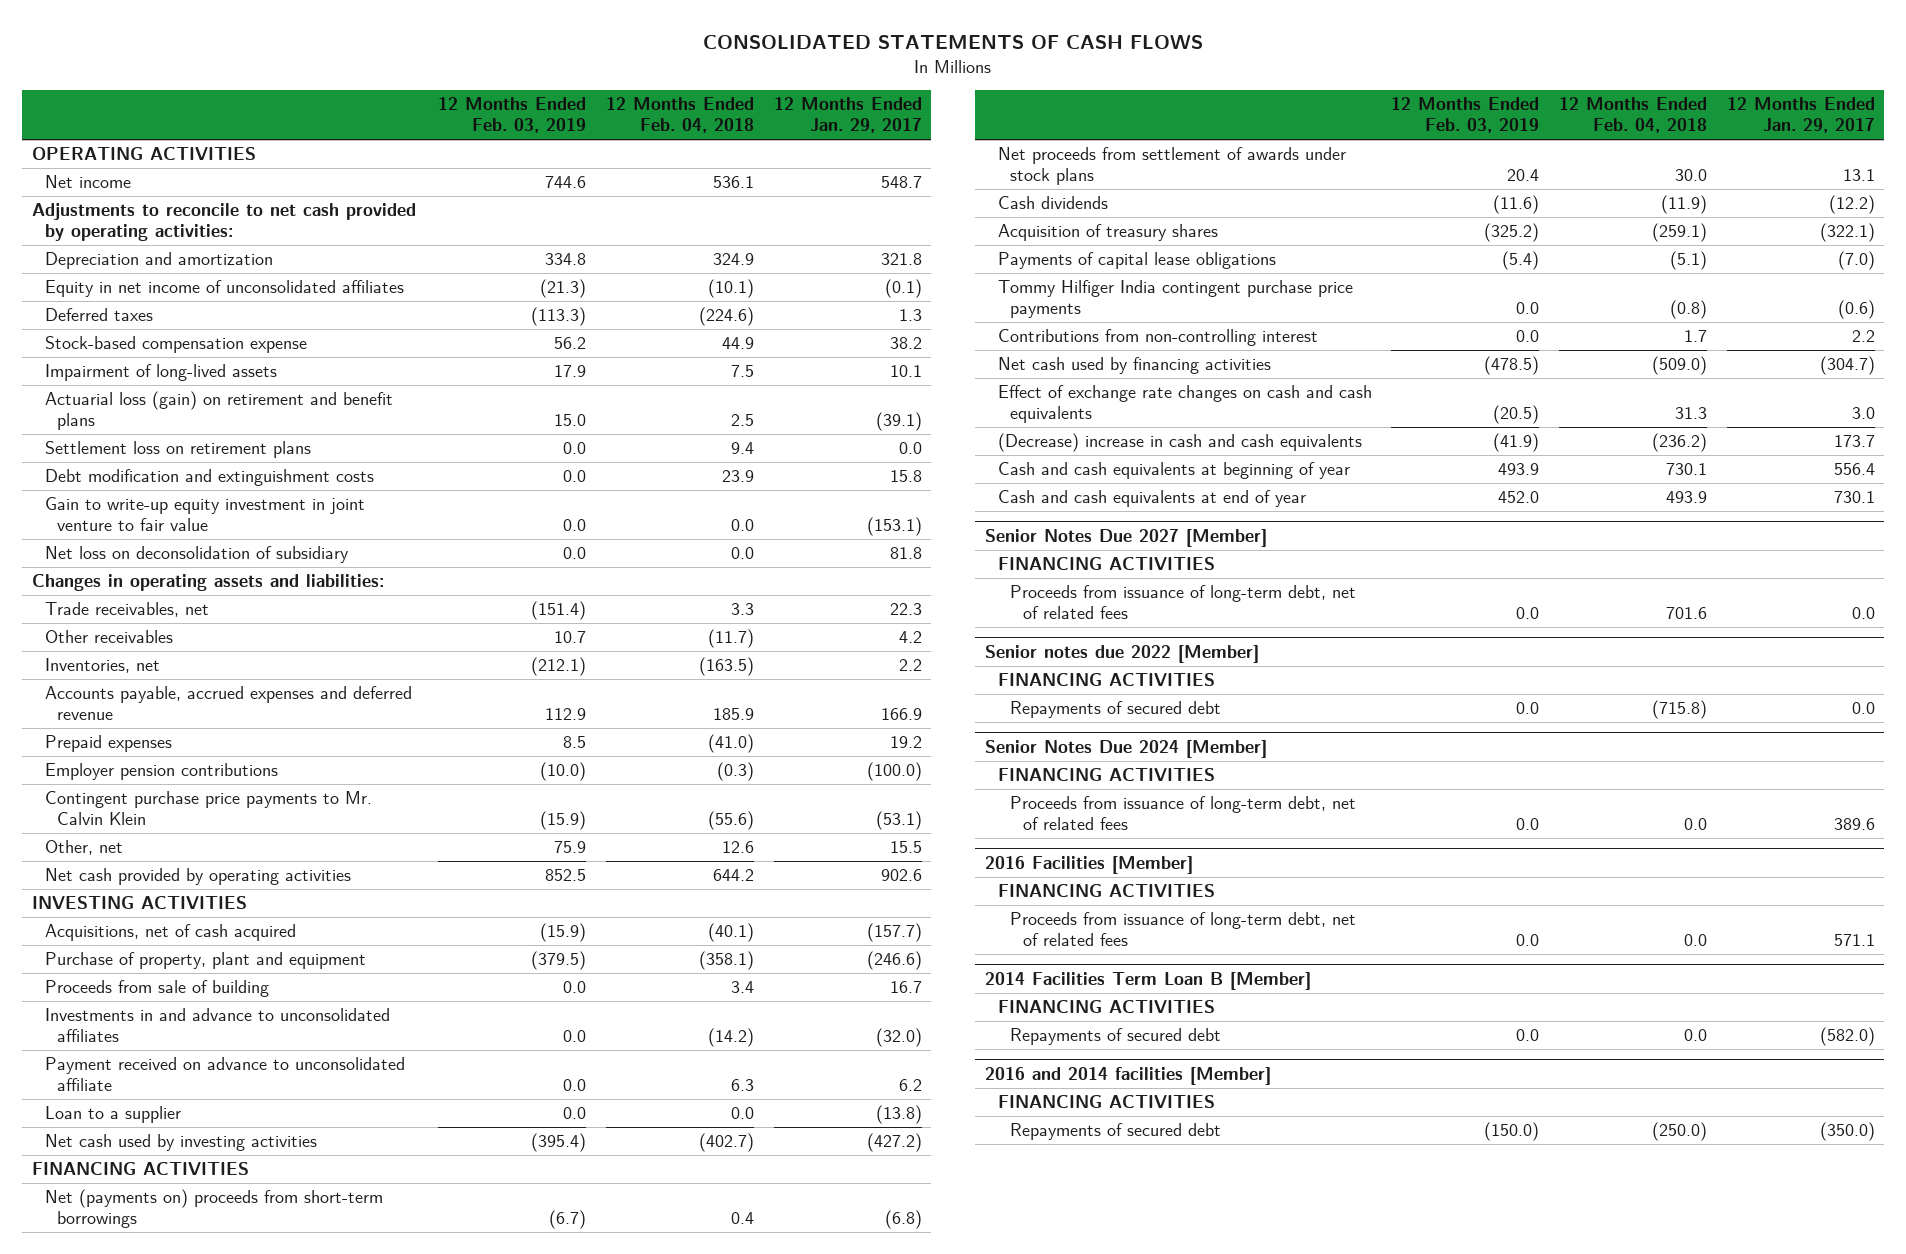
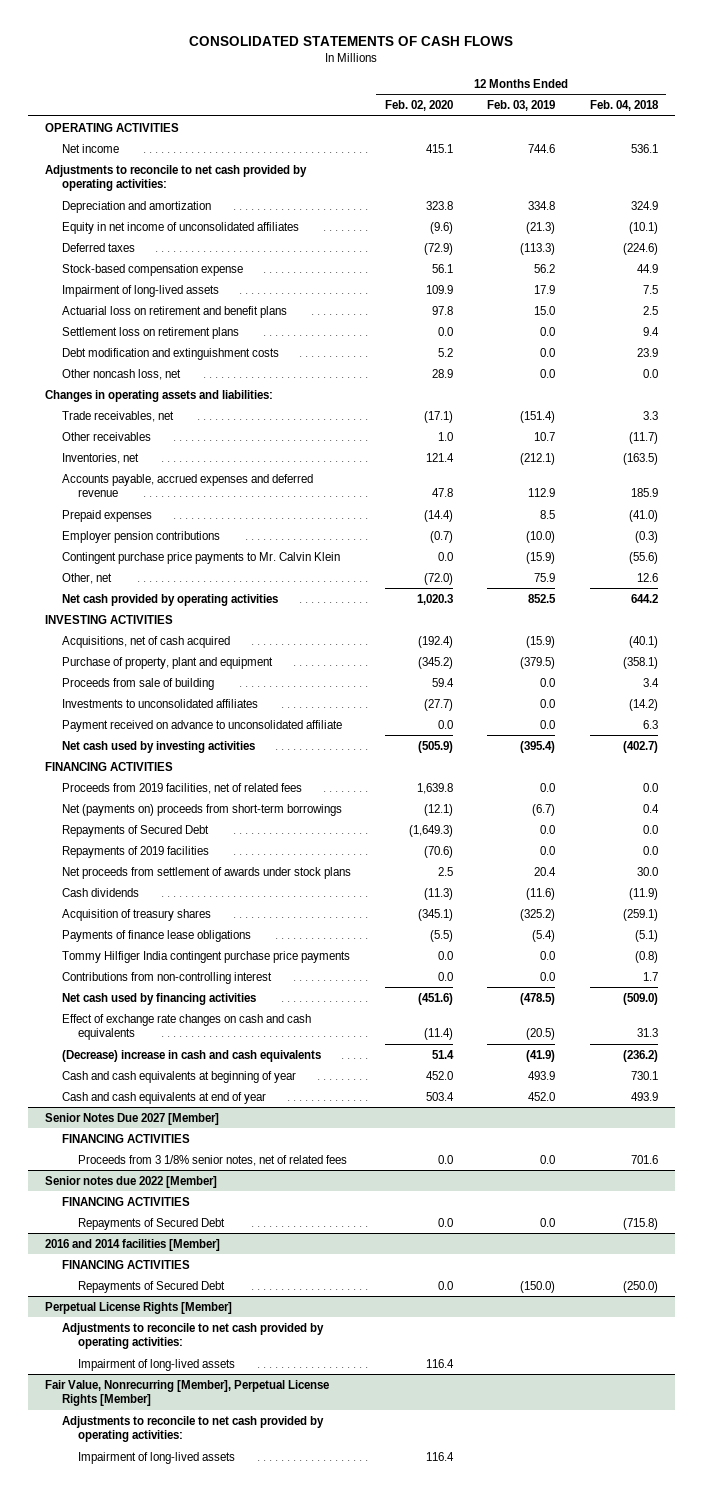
- | 12 Months Ended Feb. 03, 2019 | 12 Months Ended Feb. 04, 2018 | 12 Months Ended Jan. 29, 2017
+ | 12 Months Ended Feb. 02, 2020 | 12 Months Ended Feb. 03, 2019 | 12 Months Ended Feb. 04, 2018
- Actuarial loss (gain) on retirement and benefit plans | 15.0 | 2.5 | (39.1)
+ Actuarial loss on retirement and benefit plans | 97.8 | 15.0 | 2.5
- Gain to write-up equity investment in joint venture to fair value | 0.0 | 0.0 | (153.1)
- Net loss on deconsolidation of subsidiary | 0.0 | 0.0 | 81.8
+ Other noncash loss, net | 28.9 | 0.0 | 0.0
- Investments in and advance to unconsolidated affiliates | 0.0 | (14.2) | (32.0)
+ Investments to unconsolidated affiliates | (27.7) | 0.0 | (14.2)
- Loan to a supplier | 0.0 | 0.0 | (13.8)
+ Proceeds from 2019 facilities, net of related fees | 1,639.8 | 0.0 | 0.0
+ Repayments of Secured Debt | (1,649.3) | 0.0 | 0.0
+ Repayments of 2019 facilities | (70.6) | 0.0 | 0.0
- Payments of capital lease obligations | (5.4) | (5.1) | (7.0)
+ Payments of finance lease obligations | (5.5) | (5.4) | (5.1)
@ Senior Notes Due 2027 [Member]
- Proceeds from issuance of long-term debt, net of related fees | 0.0 | 701.6 | 0.0
+ Proceeds from 3 1/8% senior notes, net of related fees | 0.0 | 0.0 | 701.6
@ Senior notes due 2022 [Member]
- Repayments of secured debt | 0.0 | (715.8) | 0.0
- Senior Notes Due 2024 [Member]
- FINANCING ACTIVITIES
- Proceeds from issuance of long-term debt, net of related fees | 0.0 | 0.0 | 389.6
- 2016 Facilities [Member]
- FINANCING ACTIVITIES
- Proceeds from issuance of long-term debt, net of related fees | 0.0 | 0.0 | 571.1
- 2014 Facilities Term Loan B [Member]
- FINANCING ACTIVITIES
- Repayments of secured debt | 0.0 | 0.0 | (582.0)
@ Senior notes due 2022 [Member]
+ Repayments of Secured Debt | 0.0 | 0.0 | (715.8)
@ 2016 and 2014 facilities [Member]
- Repayments of secured debt | (150.0) | (250.0) | (350.0)
+ Repayments of Secured Debt | 0.0 | (150.0) | (250.0)
+ Perpetual License Rights [Member]
+ Adjustments to reconcile to net cash provided by operating activities:
+ Impairment of long-lived assets | 116.4 | |
+ Fair Value, Nonrecurring [Member], Perpetual License Rights [Member]
+ Adjustments to reconcile to net cash provided by operating activities:
+ Impairment of long-lived assets | 116.4 | |

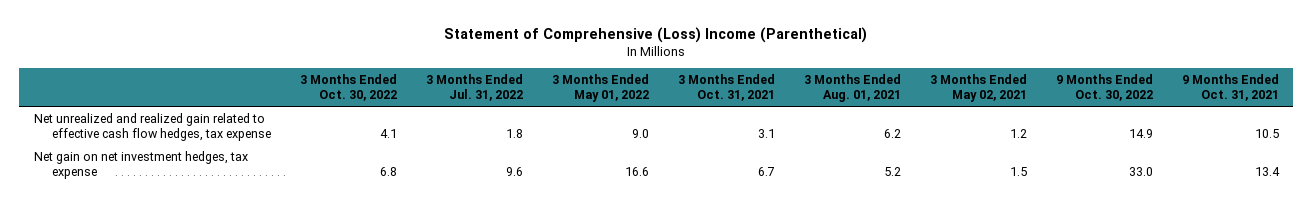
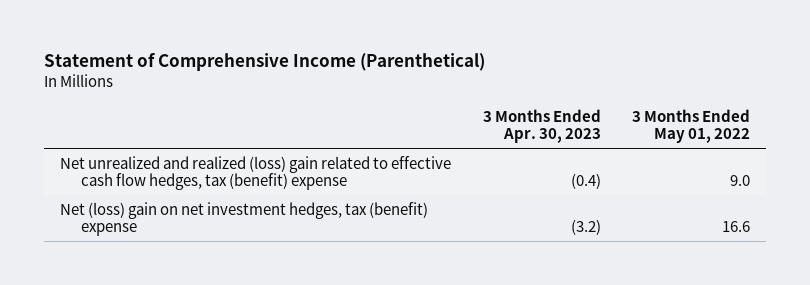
- Statement of Comprehensive (Loss) Income (Parenthetical)
+ Statement of Comprehensive Income (Parenthetical)
- | 3 Months Ended Oct. 30, 2022 | 3 Months Ended Jul. 31, 2022 | 3 Months Ended May 01, 2022 | 3 Months Ended Oct. 31, 2021 | 3 Months Ended Aug. 01, 2021 | 3 Months Ended May 02, 2021 | 9 Months Ended Oct. 30, 2022 | 9 Months Ended Oct. 31, 2021
+ | 3 Months Ended Apr. 30, 2023 | 3 Months Ended May 01, 2022
- Net unrealized and realized gain related to effective cash flow hedges, tax expense | 4.1 | 1.8 | 9.0 | 3.1 | 6.2 | 1.2 | 14.9 | 10.5
- Net gain on net investment hedges, tax expense | 6.8 | 9.6 | 16.6 | 6.7 | 5.2 | 1.5 | 33.0 | 13.4
+ Net unrealized and realized (loss) gain related to effective cash flow hedges, tax (benefit) expense | (0.4) | 9.0
+ Net (loss) gain on net investment hedges, tax (benefit) expense | (3.2) | 16.6

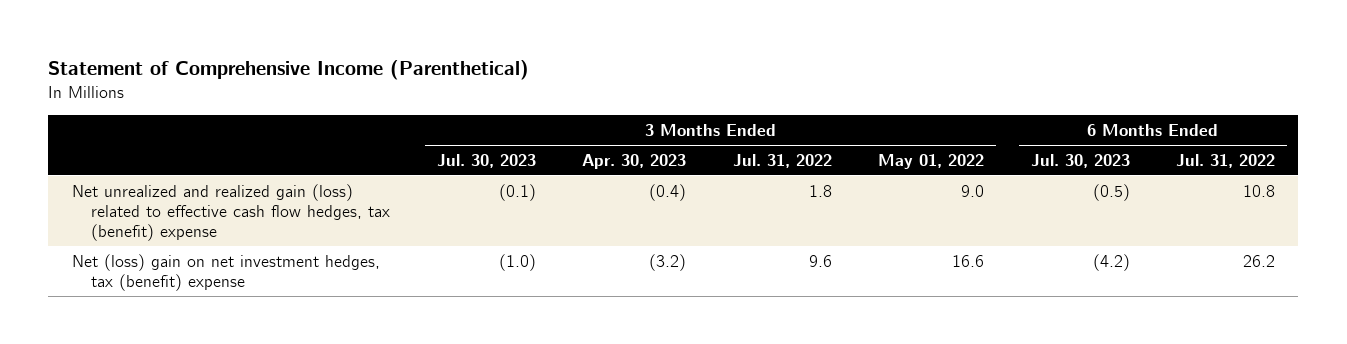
- | 3 Months Ended Apr. 30, 2023 | 3 Months Ended May 01, 2022
+ | 3 Months Ended Jul. 30, 2023 | 3 Months Ended Apr. 30, 2023 | 3 Months Ended Jul. 31, 2022 | 3 Months Ended May 01, 2022 | 6 Months Ended Jul. 30, 2023 | 6 Months Ended Jul. 31, 2022
- Net unrealized and realized (loss) gain related to effective cash flow hedges, tax (benefit) expense | (0.4) | 9.0
+ Net unrealized and realized gain (loss) related to effective cash flow hedges, tax (benefit) expense | (0.1) | (0.4) | 1.8 | 9.0 | (0.5) | 10.8

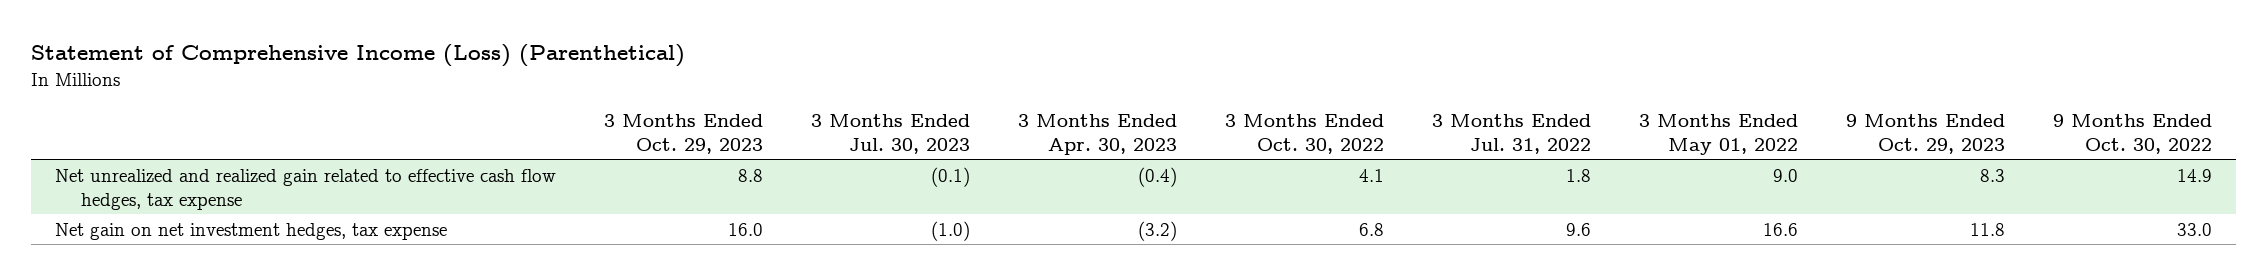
- Statement of Comprehensive Income (Parenthetical)
+ Statement of Comprehensive Income (Loss) (Parenthetical)
- | 3 Months Ended Jul. 30, 2023 | 3 Months Ended Apr. 30, 2023 | 3 Months Ended Jul. 31, 2022 | 3 Months Ended May 01, 2022 | 6 Months Ended Jul. 30, 2023 | 6 Months Ended Jul. 31, 2022
+ | 3 Months Ended Oct. 29, 2023 | 3 Months Ended Jul. 30, 2023 | 3 Months Ended Apr. 30, 2023 | 3 Months Ended Oct. 30, 2022 | 3 Months Ended Jul. 31, 2022 | 3 Months Ended May 01, 2022 | 9 Months Ended Oct. 29, 2023 | 9 Months Ended Oct. 30, 2022
- Net unrealized and realized gain (loss) related to effective cash flow hedges, tax (benefit) expense | (0.1) | (0.4) | 1.8 | 9.0 | (0.5) | 10.8
- Net (loss) gain on net investment hedges, tax (benefit) expense | (1.0) | (3.2) | 9.6 | 16.6 | (4.2) | 26.2
+ Net unrealized and realized gain related to effective cash flow hedges, tax expense | 8.8 | (0.1) | (0.4) | 4.1 | 1.8 | 9.0 | 8.3 | 14.9
+ Net gain on net investment hedges, tax expense | 16.0 | (1.0) | (3.2) | 6.8 | 9.6 | 16.6 | 11.8 | 33.0

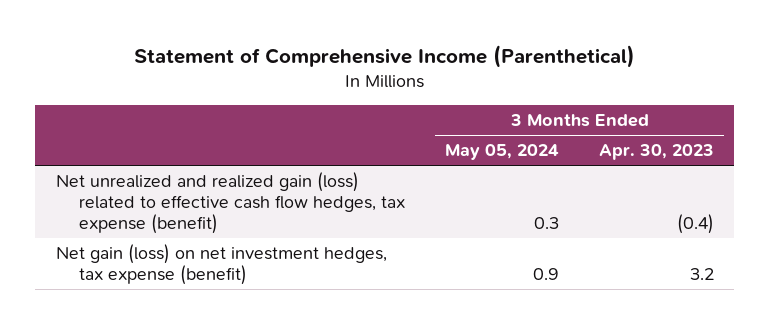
- Statement of Comprehensive Income (Loss) (Parenthetical)
+ Statement of Comprehensive Income (Parenthetical)
- | 3 Months Ended Oct. 29, 2023 | 3 Months Ended Jul. 30, 2023 | 3 Months Ended Apr. 30, 2023 | 3 Months Ended Oct. 30, 2022 | 3 Months Ended Jul. 31, 2022 | 3 Months Ended May 01, 2022 | 9 Months Ended Oct. 29, 2023 | 9 Months Ended Oct. 30, 2022
+ | 3 Months Ended May 05, 2024 | 3 Months Ended Apr. 30, 2023
- Net unrealized and realized gain related to effective cash flow hedges, tax expense | 8.8 | (0.1) | (0.4) | 4.1 | 1.8 | 9.0 | 8.3 | 14.9
- Net gain on net investment hedges, tax expense | 16.0 | (1.0) | (3.2) | 6.8 | 9.6 | 16.6 | 11.8 | 33.0
+ Net unrealized and realized gain (loss) related to effective cash flow hedges, tax expense (benefit) | 0.3 | (0.4)
+ Net gain (loss) on net investment hedges, tax expense (benefit) | 0.9 | 3.2

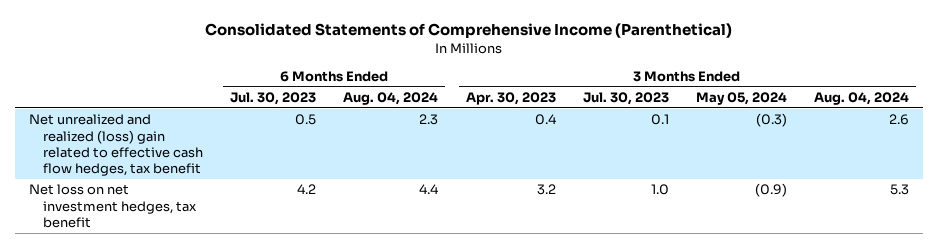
- Statement of Comprehensive Income (Parenthetical)
+ Consolidated Statements of Comprehensive Income (Parenthetical)
- | 3 Months Ended May 05, 2024 | 3 Months Ended Apr. 30, 2023
+ | 6 Months Ended Jul. 30, 2023 | 6 Months Ended Aug. 04, 2024 | 3 Months Ended Apr. 30, 2023 | 3 Months Ended Jul. 30, 2023 | 3 Months Ended May 05, 2024 | 3 Months Ended Aug. 04, 2024
- Net unrealized and realized gain (loss) related to effective cash flow hedges, tax expense (benefit) | 0.3 | (0.4)
- Net gain (loss) on net investment hedges, tax expense (benefit) | 0.9 | 3.2
+ Net unrealized and realized (loss) gain related to effective cash flow hedges, tax benefit | 0.5 | 2.3 | 0.4 | 0.1 | (0.3) | 2.6
+ Net loss on net investment hedges, tax benefit | 4.2 | 4.4 | 3.2 | 1.0 | (0.9) | 5.3

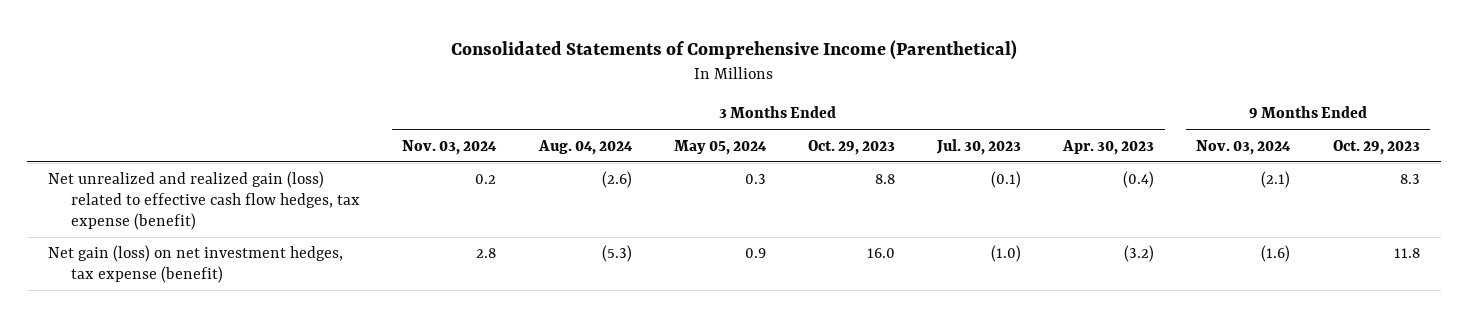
- | 6 Months Ended Jul. 30, 2023 | 6 Months Ended Aug. 04, 2024 | 3 Months Ended Apr. 30, 2023 | 3 Months Ended Jul. 30, 2023 | 3 Months Ended May 05, 2024 | 3 Months Ended Aug. 04, 2024
+ | 3 Months Ended Nov. 03, 2024 | 3 Months Ended Aug. 04, 2024 | 3 Months Ended May 05, 2024 | 3 Months Ended Oct. 29, 2023 | 3 Months Ended Jul. 30, 2023 | 3 Months Ended Apr. 30, 2023 | 9 Months Ended Nov. 03, 2024 | 9 Months Ended Oct. 29, 2023
- Net unrealized and realized (loss) gain related to effective cash flow hedges, tax benefit | 0.5 | 2.3 | 0.4 | 0.1 | (0.3) | 2.6
- Net loss on net investment hedges, tax benefit | 4.2 | 4.4 | 3.2 | 1.0 | (0.9) | 5.3
+ Net unrealized and realized gain (loss) related to effective cash flow hedges, tax expense (benefit) | 0.2 | (2.6) | 0.3 | 8.8 | (0.1) | (0.4) | (2.1) | 8.3
+ Net gain (loss) on net investment hedges, tax expense (benefit) | 2.8 | (5.3) | 0.9 | 16.0 | (1.0) | (3.2) | (1.6) | 11.8

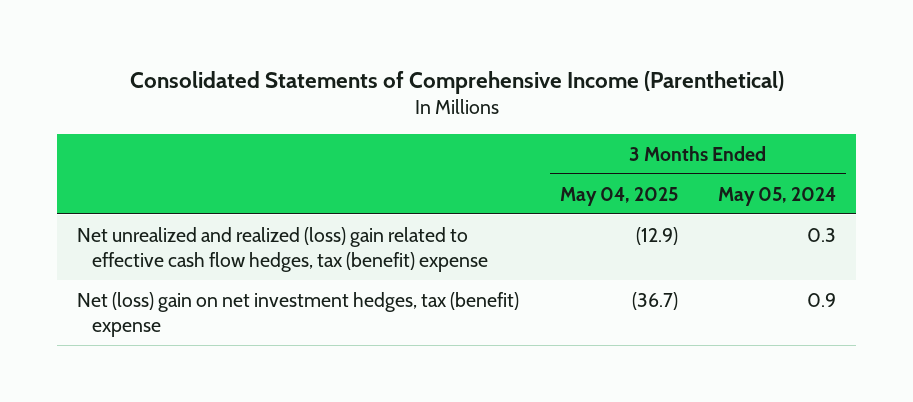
- | 3 Months Ended Nov. 03, 2024 | 3 Months Ended Aug. 04, 2024 | 3 Months Ended May 05, 2024 | 3 Months Ended Oct. 29, 2023 | 3 Months Ended Jul. 30, 2023 | 3 Months Ended Apr. 30, 2023 | 9 Months Ended Nov. 03, 2024 | 9 Months Ended Oct. 29, 2023
+ | 3 Months Ended May 04, 2025 | 3 Months Ended May 05, 2024
- Net unrealized and realized gain (loss) related to effective cash flow hedges, tax expense (benefit) | 0.2 | (2.6) | 0.3 | 8.8 | (0.1) | (0.4) | (2.1) | 8.3
- Net gain (loss) on net investment hedges, tax expense (benefit) | 2.8 | (5.3) | 0.9 | 16.0 | (1.0) | (3.2) | (1.6) | 11.8
+ Net unrealized and realized (loss) gain related to effective cash flow hedges, tax (benefit) expense | (12.9) | 0.3
+ Net (loss) gain on net investment hedges, tax (benefit) expense | (36.7) | 0.9

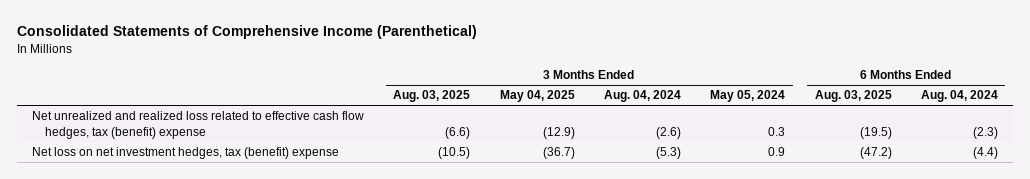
- | 3 Months Ended May 04, 2025 | 3 Months Ended May 05, 2024
+ | 3 Months Ended Aug. 03, 2025 | 3 Months Ended May 04, 2025 | 3 Months Ended Aug. 04, 2024 | 3 Months Ended May 05, 2024 | 6 Months Ended Aug. 03, 2025 | 6 Months Ended Aug. 04, 2024
- Net unrealized and realized (loss) gain related to effective cash flow hedges, tax (benefit) expense | (12.9) | 0.3
- Net (loss) gain on net investment hedges, tax (benefit) expense | (36.7) | 0.9
+ Net unrealized and realized loss related to effective cash flow hedges, tax (benefit) expense | (6.6) | (12.9) | (2.6) | 0.3 | (19.5) | (2.3)
+ Net loss on net investment hedges, tax (benefit) expense | (10.5) | (36.7) | (5.3) | 0.9 | (47.2) | (4.4)

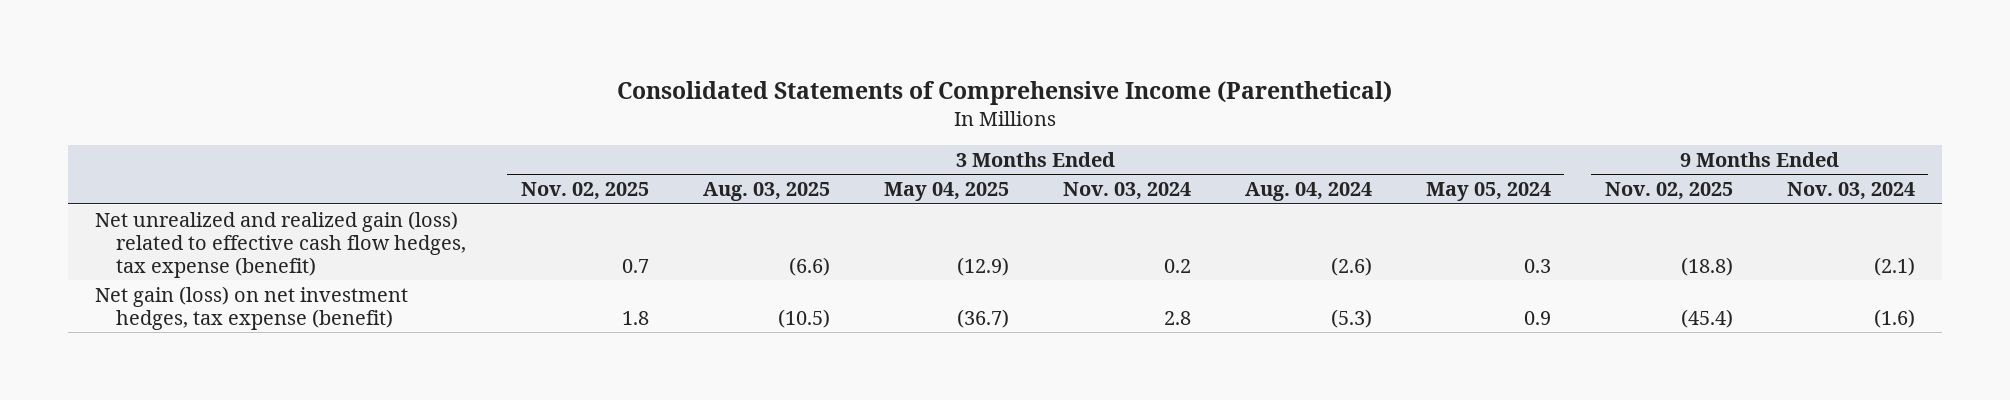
- | 3 Months Ended Aug. 03, 2025 | 3 Months Ended May 04, 2025 | 3 Months Ended Aug. 04, 2024 | 3 Months Ended May 05, 2024 | 6 Months Ended Aug. 03, 2025 | 6 Months Ended Aug. 04, 2024
+ | 3 Months Ended Nov. 02, 2025 | 3 Months Ended Aug. 03, 2025 | 3 Months Ended May 04, 2025 | 3 Months Ended Nov. 03, 2024 | 3 Months Ended Aug. 04, 2024 | 3 Months Ended May 05, 2024 | 9 Months Ended Nov. 02, 2025 | 9 Months Ended Nov. 03, 2024
- Net unrealized and realized loss related to effective cash flow hedges, tax (benefit) expense | (6.6) | (12.9) | (2.6) | 0.3 | (19.5) | (2.3)
- Net loss on net investment hedges, tax (benefit) expense | (10.5) | (36.7) | (5.3) | 0.9 | (47.2) | (4.4)
+ Net unrealized and realized gain (loss) related to effective cash flow hedges, tax expense (benefit) | 0.7 | (6.6) | (12.9) | 0.2 | (2.6) | 0.3 | (18.8) | (2.1)
+ Net gain (loss) on net investment hedges, tax expense (benefit) | 1.8 | (10.5) | (36.7) | 2.8 | (5.3) | 0.9 | (45.4) | (1.6)

